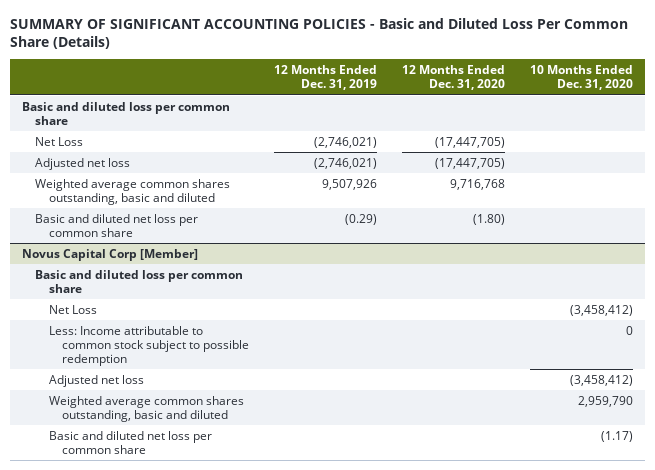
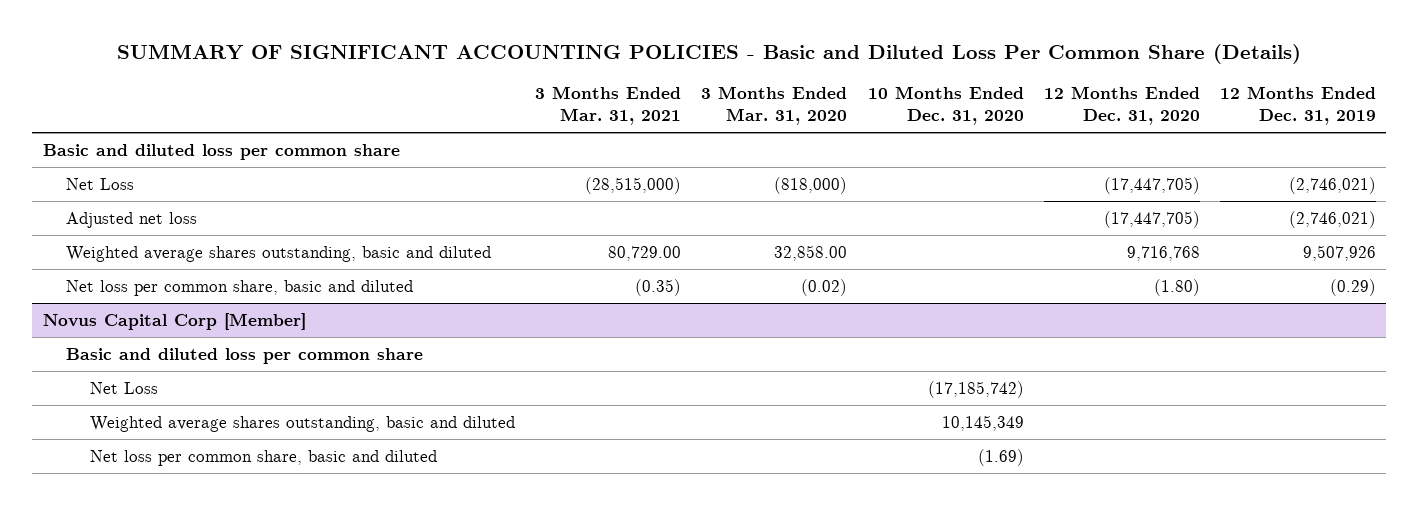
- | 12 Months Ended Dec. 31, 2019 | 12 Months Ended Dec. 31, 2020 | 10 Months Ended Dec. 31, 2020
+ | 3 Months Ended Mar. 31, 2021 | 3 Months Ended Mar. 31, 2020 | 10 Months Ended Dec. 31, 2020 | 12 Months Ended Dec. 31, 2020 | 12 Months Ended Dec. 31, 2019
- Weighted average common shares outstanding, basic and diluted | 9,507,926 | 9,716,768 |
- Basic and diluted net loss per common share | (0.29) | (1.80) |
+ Weighted average shares outstanding, basic and diluted | 80,729.00 | 32,858.00 | | 9,716,768 | 9,507,926
+ Net loss per common share, basic and diluted | (0.35) | (0.02) | | (1.80) | (0.29)
@ Novus Capital Corp [Member]
- Net Loss | | | (3,458,412)
- Less: Income attributable to common stock subject to possible redemption | | | 0
- Adjusted net loss | | | (3,458,412)
- Weighted average common shares outstanding, basic and diluted | | | 2,959,790
- Basic and diluted net loss per common share | | | (1.17)
+ Net Loss | | | (17,185,742) | |
+ Weighted average shares outstanding, basic and diluted | | | 10,145,349 | |
+ Net loss per common share, basic and diluted | | | (1.69) | |

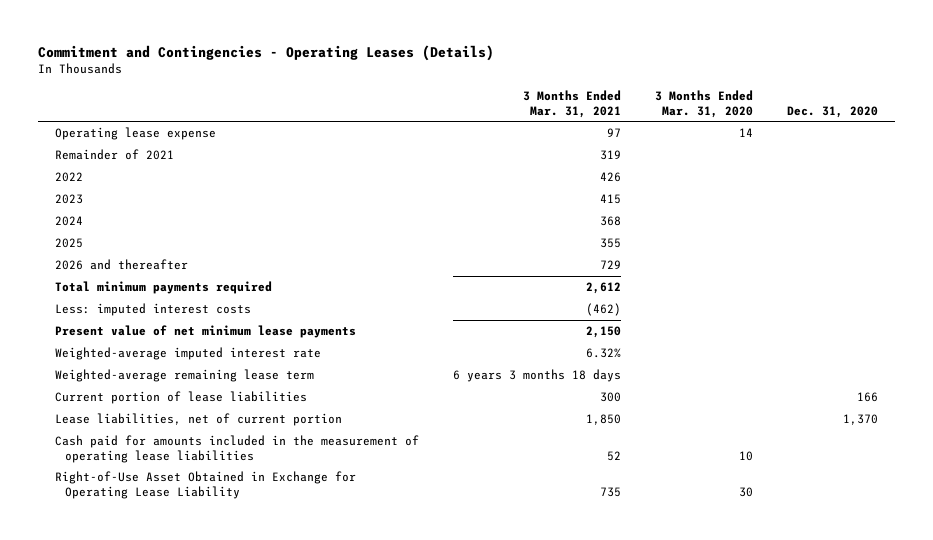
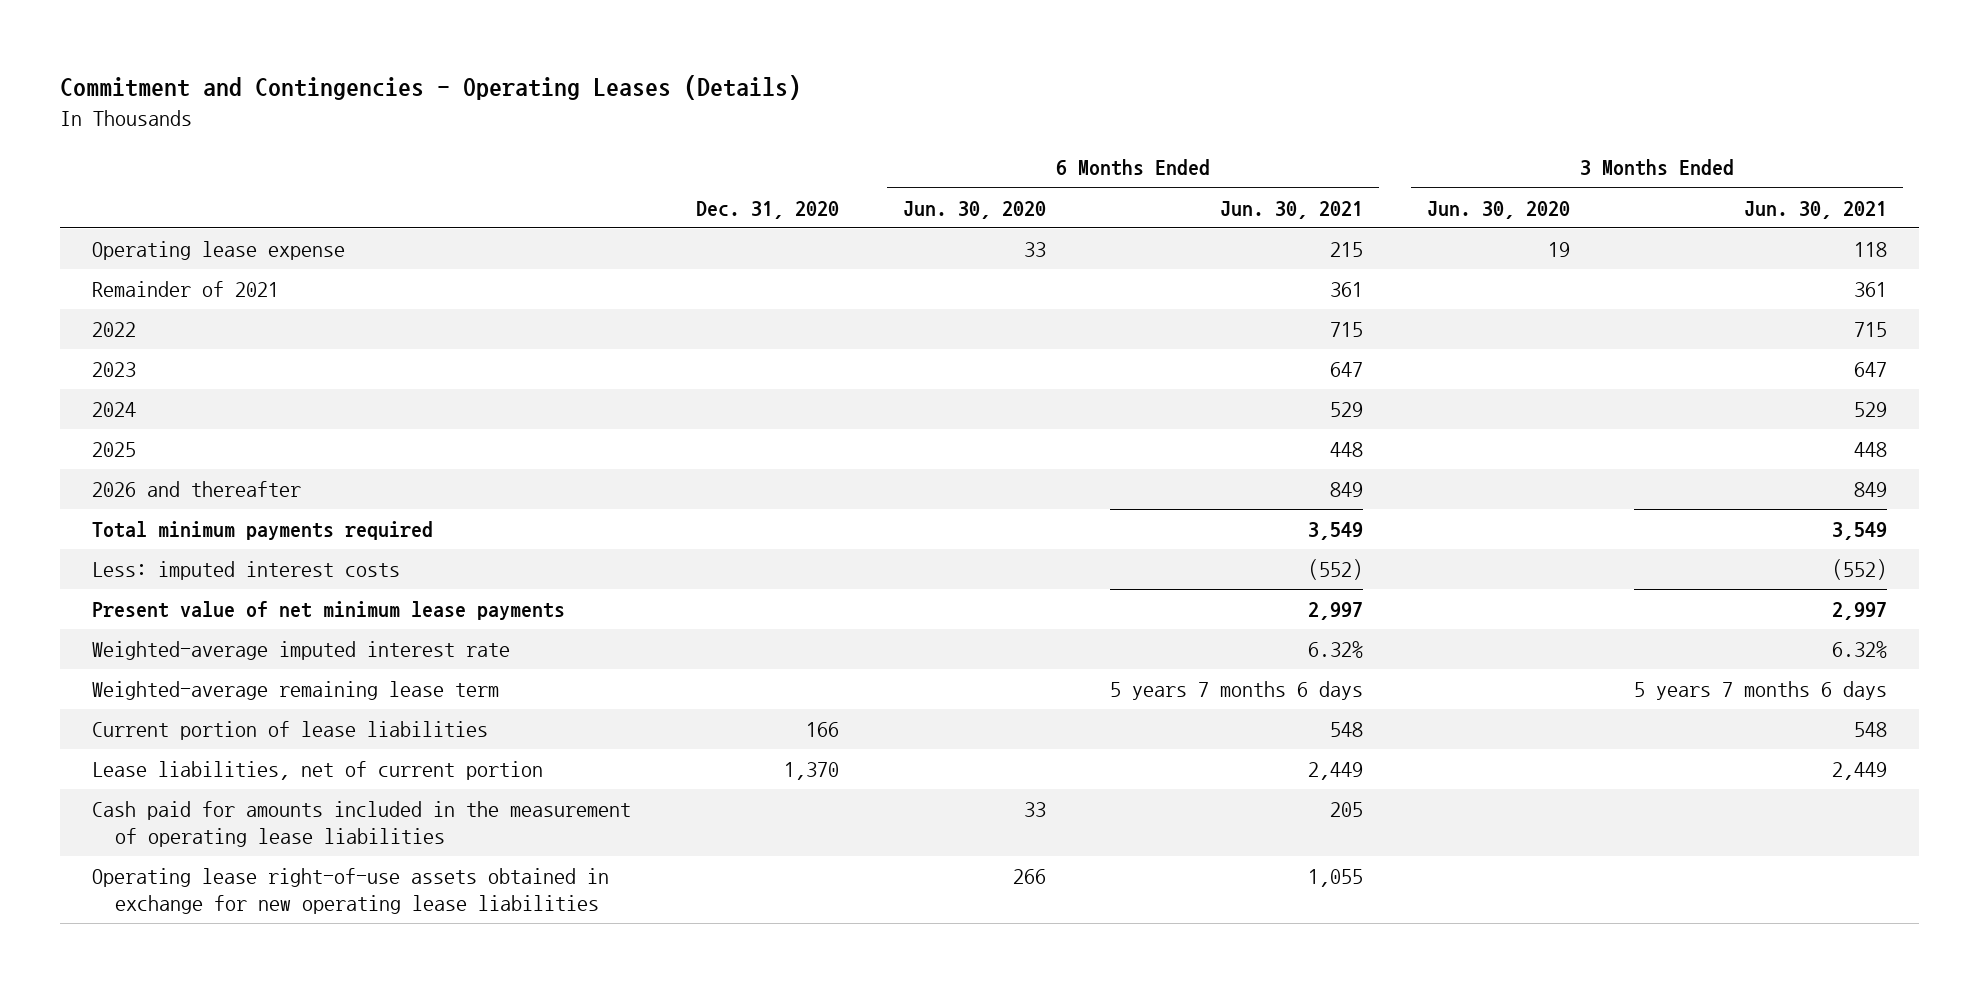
- | 3 Months Ended Mar. 31, 2021 | 3 Months Ended Mar. 31, 2020 | Dec. 31, 2020
+ | Dec. 31, 2020 | 6 Months Ended Jun. 30, 2020 | 6 Months Ended Jun. 30, 2021 | 3 Months Ended Jun. 30, 2020 | 3 Months Ended Jun. 30, 2021
- Right-of-Use Asset Obtained in Exchange for Operating Lease Liability | 735 | 30 |
+ Operating lease right-of-use assets obtained in exchange for new operating lease liabilities | | 266 | 1,055 | |

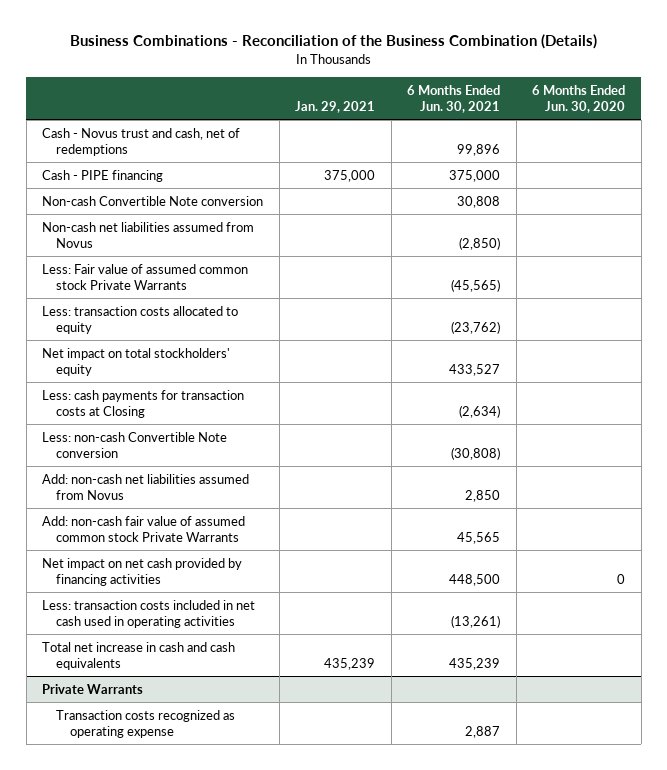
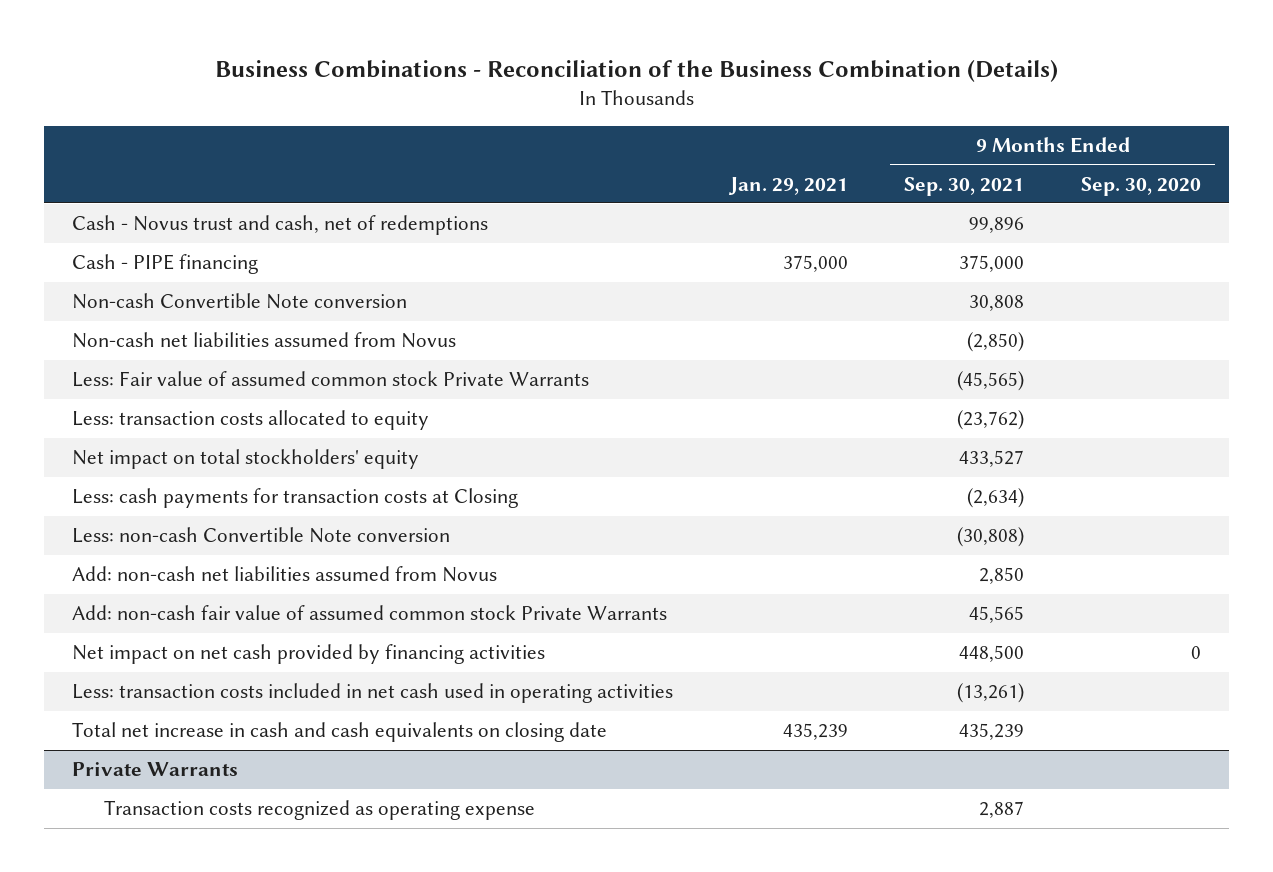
- | Jan. 29, 2021 | 6 Months Ended Jun. 30, 2021 | 6 Months Ended Jun. 30, 2020
+ | Jan. 29, 2021 | 9 Months Ended Sep. 30, 2021 | 9 Months Ended Sep. 30, 2020
- Total net increase in cash and cash equivalents | 435,239 | 435,239 |
+ Total net increase in cash and cash equivalents on closing date | 435,239 | 435,239 |

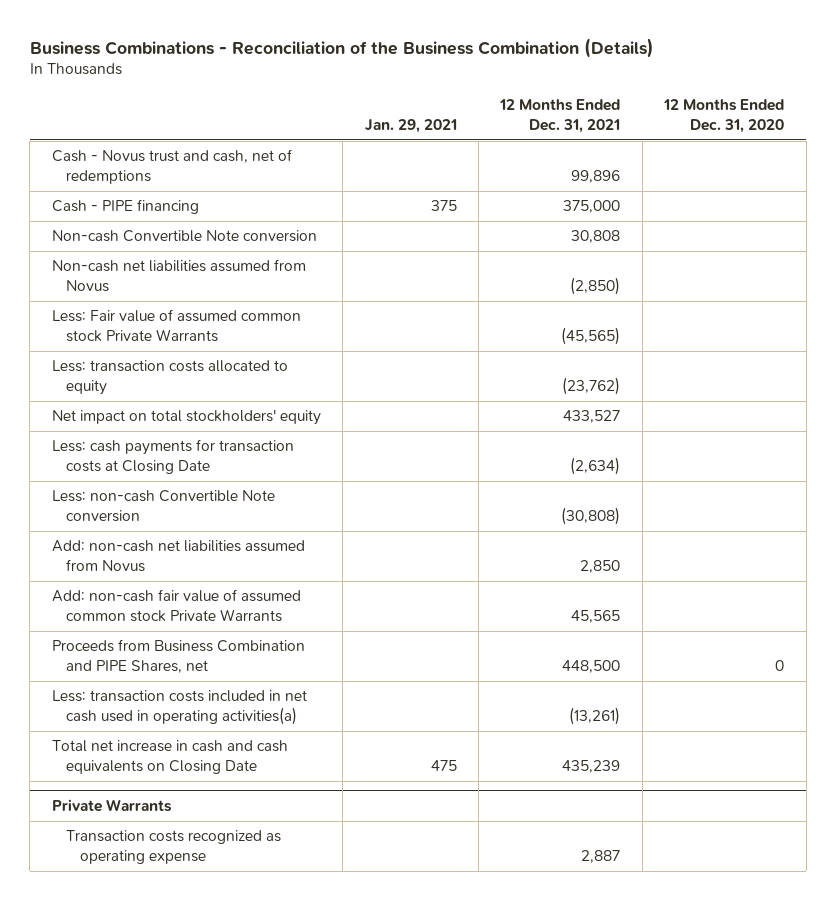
- | Jan. 29, 2021 | 9 Months Ended Sep. 30, 2021 | 9 Months Ended Sep. 30, 2020
+ | Jan. 29, 2021 | 12 Months Ended Dec. 31, 2021 | 12 Months Ended Dec. 31, 2020
- Cash - PIPE financing | 375,000 | 375,000 |
+ Cash - PIPE financing | 375 | 375,000 |
- Less: cash payments for transaction costs at Closing | | (2,634) |
+ Less: cash payments for transaction costs at Closing Date | | (2,634) |
- Net impact on net cash provided by financing activities | | 448,500 | 0
- Less: transaction costs included in net cash used in operating activities | | (13,261) |
- Total net increase in cash and cash equivalents on closing date | 435,239 | 435,239 |
+ Proceeds from Business Combination and PIPE Shares, net | | 448,500 | 0
+ Less: transaction costs included in net cash used in operating activities(a) | | (13,261) |
+ Total net increase in cash and cash equivalents on Closing Date | 475 | 435,239 |

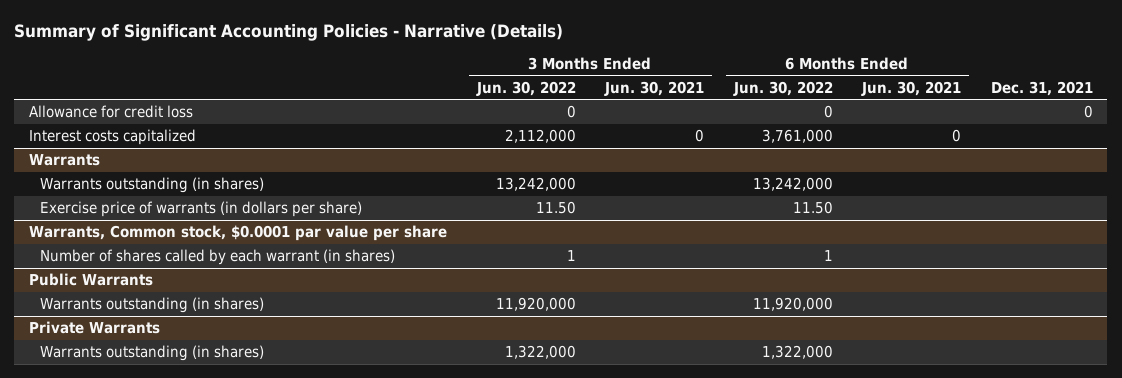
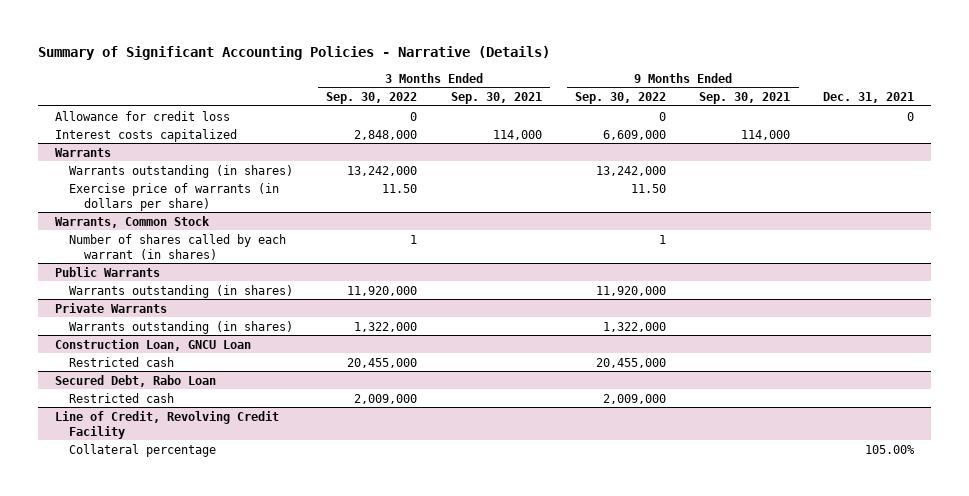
- | 3 Months Ended Jun. 30, 2022 | 3 Months Ended Jun. 30, 2021 | 6 Months Ended Jun. 30, 2022 | 6 Months Ended Jun. 30, 2021 | Dec. 31, 2021
+ | 3 Months Ended Sep. 30, 2022 | 3 Months Ended Sep. 30, 2021 | 9 Months Ended Sep. 30, 2022 | 9 Months Ended Sep. 30, 2021 | Dec. 31, 2021
- Warrants, Common stock, $0.0001 par value per share
+ Warrants, Common Stock
+ Construction Loan, GNCU Loan
+ Restricted cash | 20,455,000 | | 20,455,000 | |
+ Secured Debt, Rabo Loan
+ Restricted cash | 2,009,000 | | 2,009,000 | |
+ Line of Credit, Revolving Credit Facility
+ Collateral percentage | | | | | 105.00%

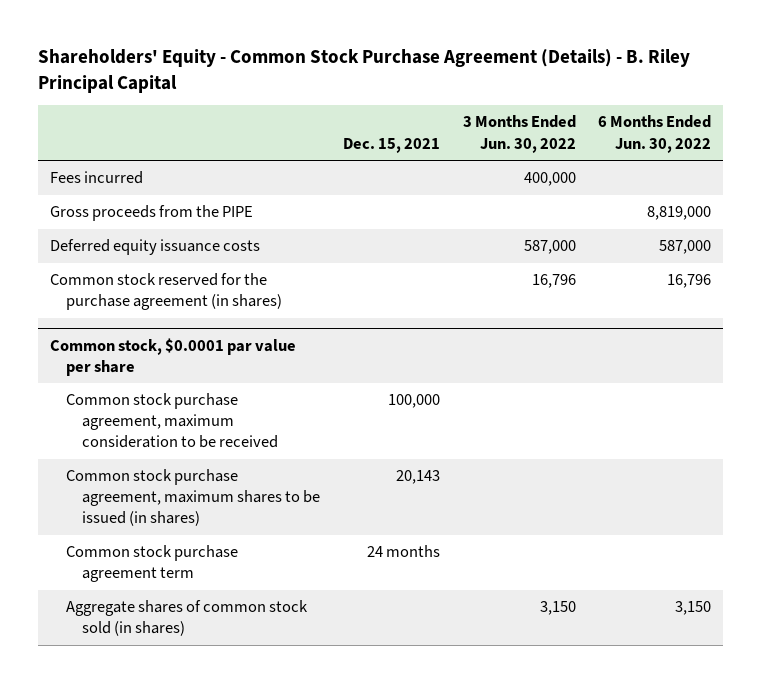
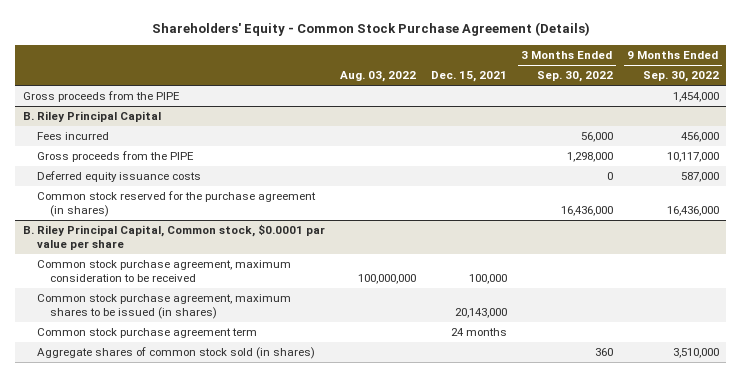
- Shareholders' Equity - Common Stock Purchase Agreement (Details) - B. Riley Principal Capital
+ Shareholders' Equity - Common Stock Purchase Agreement (Details)
- | Dec. 15, 2021 | 3 Months Ended Jun. 30, 2022 | 6 Months Ended Jun. 30, 2022
+ | Aug. 03, 2022 | Dec. 15, 2021 | 3 Months Ended Sep. 30, 2022 | 9 Months Ended Sep. 30, 2022
- Fees incurred | | 400,000 |
- Deferred equity issuance costs | | 587,000 | 587,000
- Common stock reserved for the purchase agreement (in shares) | | 16,796 | 16,796
- Common stock, $0.0001 par value per share
- Common stock purchase agreement, maximum consideration to be received | 100,000 | |
- Common stock purchase agreement, maximum shares to be issued (in shares) | 20,143 | |
- Common stock purchase agreement term | 24 months | |
- Aggregate shares of common stock sold (in shares) | | 3,150 | 3,150
+ B. Riley Principal Capital
+ Fees incurred | | | 56,000 | 456,000
+ Gross proceeds from the PIPE | | | 1,298,000 | 10,117,000
+ Deferred equity issuance costs | | | 0 | 587,000
+ Common stock reserved for the purchase agreement (in shares) | | | 16,436,000 | 16,436,000
+ B. Riley Principal Capital, Common stock, $0.0001 par value per share
+ Common stock purchase agreement, maximum consideration to be received | 100,000,000 | 100,000 | |
+ Common stock purchase agreement, maximum shares to be issued (in shares) | | 20,143,000 | |
+ Common stock purchase agreement term | | 24 months | |
+ Aggregate shares of common stock sold (in shares) | | | 360 | 3,510,000

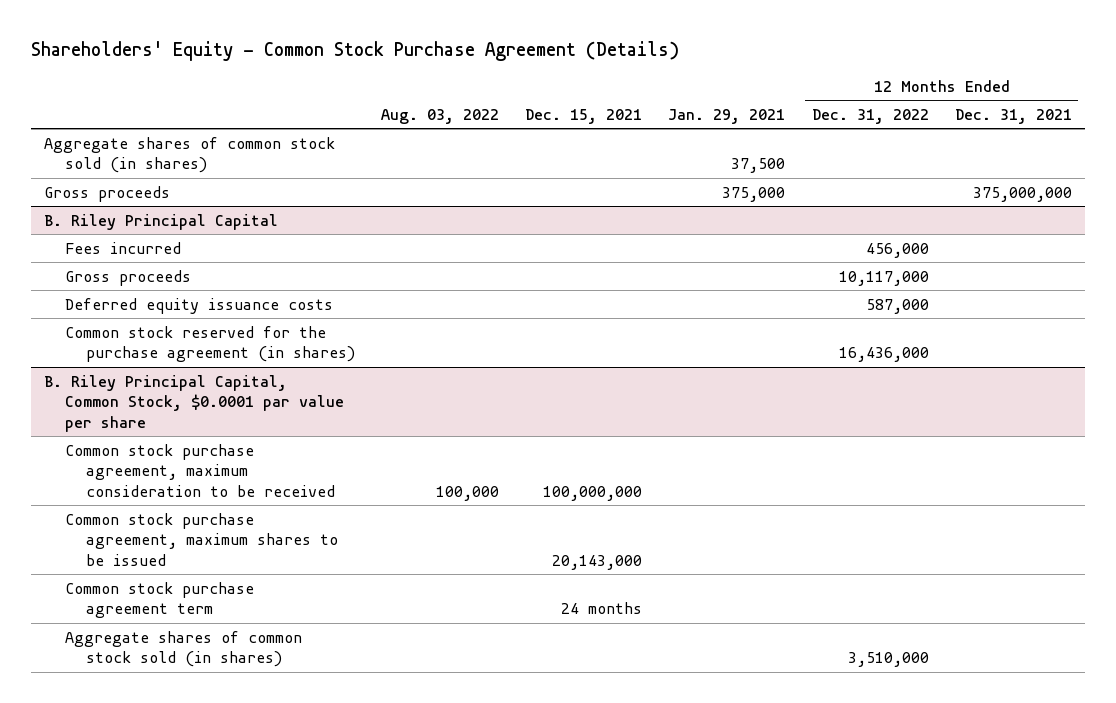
- | Aug. 03, 2022 | Dec. 15, 2021 | 3 Months Ended Sep. 30, 2022 | 9 Months Ended Sep. 30, 2022
+ | Aug. 03, 2022 | Dec. 15, 2021 | Jan. 29, 2021 | 12 Months Ended Dec. 31, 2022 | 12 Months Ended Dec. 31, 2021
- Gross proceeds from the PIPE | | | | 1,454,000
+ Aggregate shares of common stock sold (in shares) | | | 37,500 | |
+ Gross proceeds | | | 375,000 | | 375,000,000
@ B. Riley Principal Capital
- Gross proceeds from the PIPE | | | 1,298,000 | 10,117,000
+ Gross proceeds | | | | 10,117,000 |
- B. Riley Principal Capital, Common stock, $0.0001 par value per share
- Common stock purchase agreement, maximum consideration to be received | 100,000,000 | 100,000 | |
- Common stock purchase agreement, maximum shares to be issued (in shares) | | 20,143,000 | |
+ B. Riley Principal Capital, Common Stock, $0.0001 par value per share
+ Common stock purchase agreement, maximum consideration to be received | 100,000 | 100,000,000 | | |
+ Common stock purchase agreement, maximum shares to be issued | | 20,143,000 | | |

